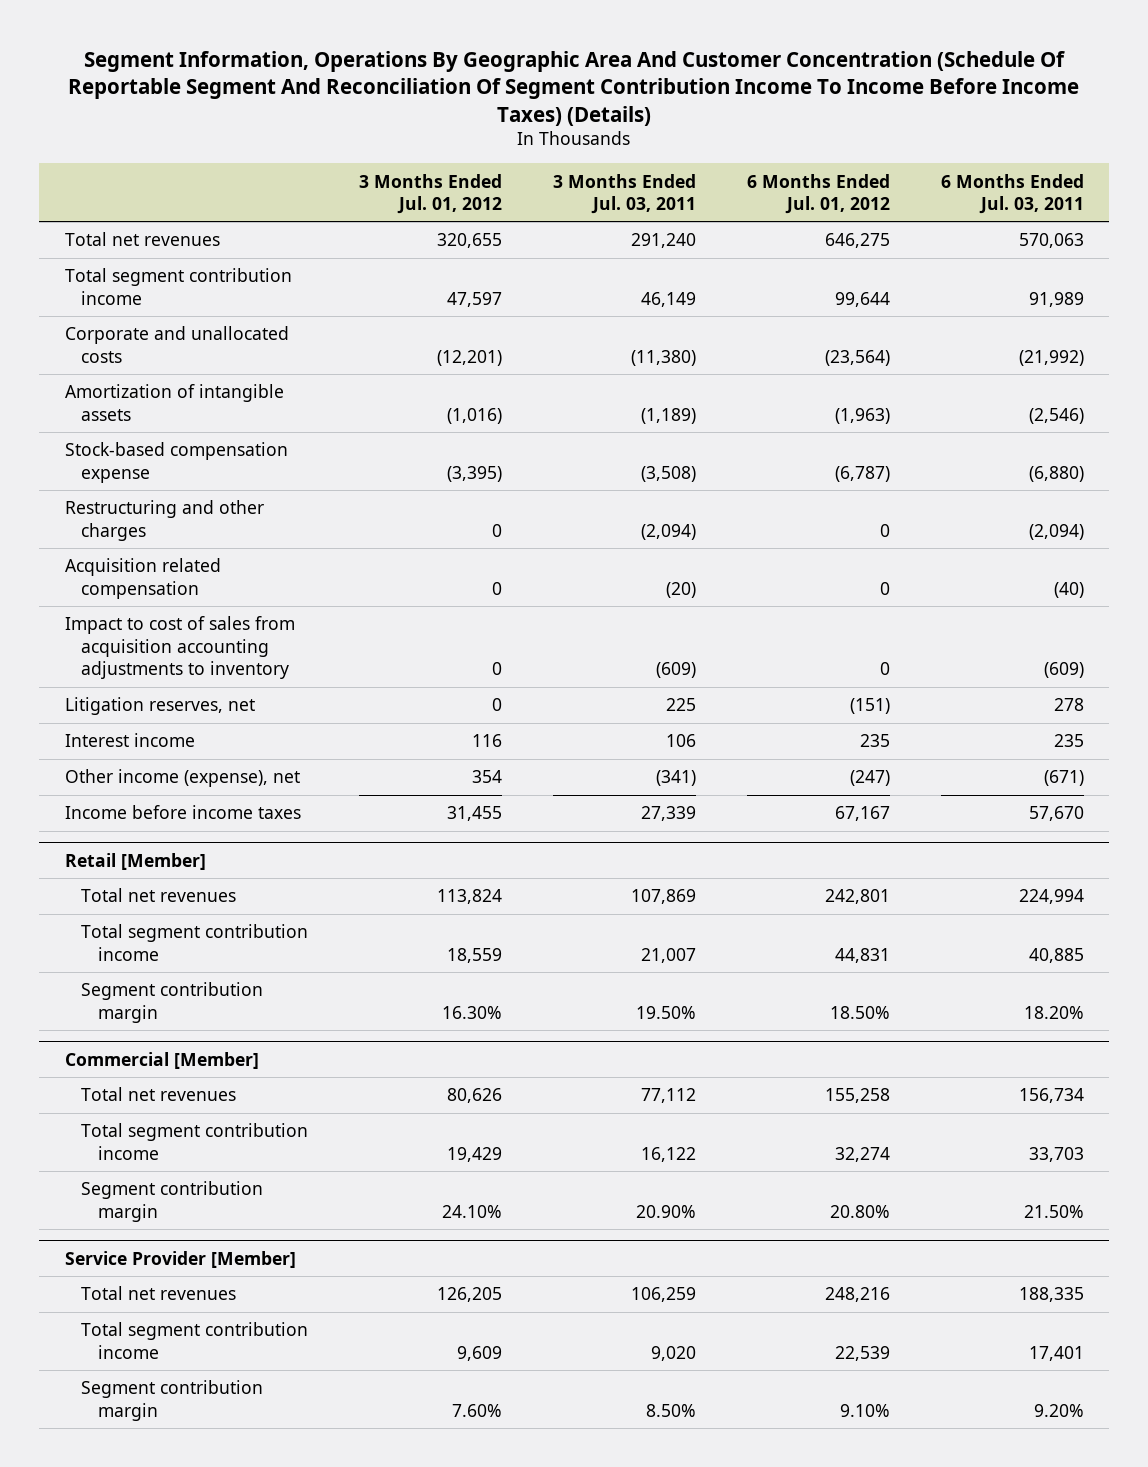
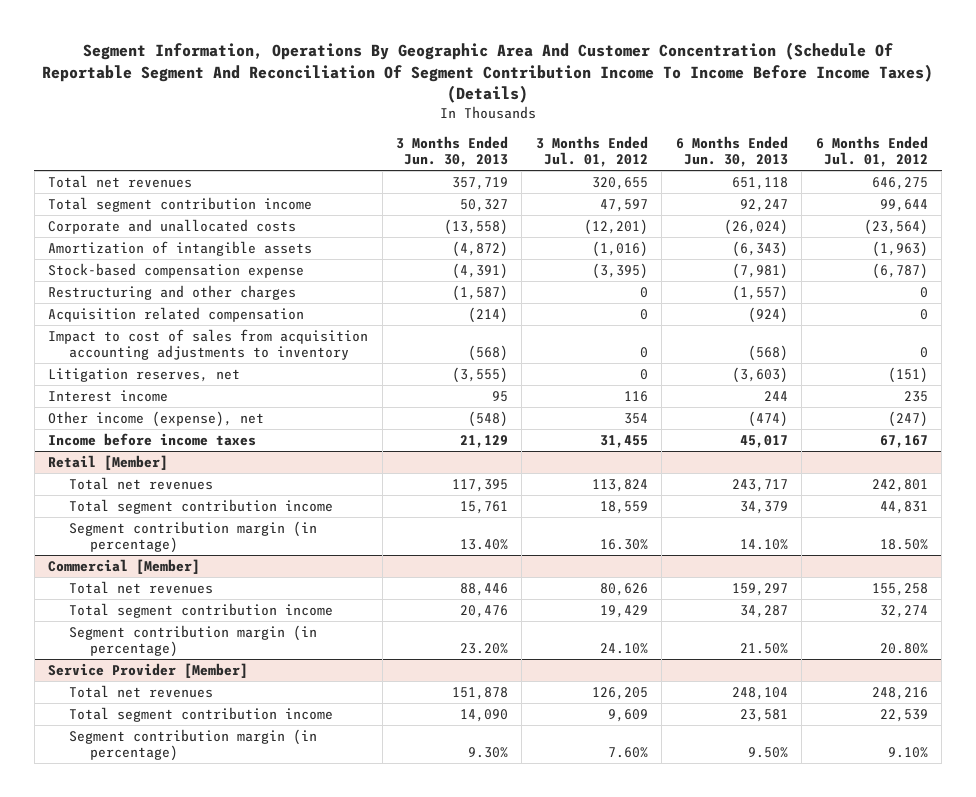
- | 3 Months Ended Jul. 01, 2012 | 3 Months Ended Jul. 03, 2011 | 6 Months Ended Jul. 01, 2012 | 6 Months Ended Jul. 03, 2011
+ | 3 Months Ended Jun. 30, 2013 | 3 Months Ended Jul. 01, 2012 | 6 Months Ended Jun. 30, 2013 | 6 Months Ended Jul. 01, 2012
@ Retail [Member]
- Segment contribution margin | 16.30% | 19.50% | 18.50% | 18.20%
+ Segment contribution margin (in percentage) | 13.40% | 16.30% | 14.10% | 18.50%
@ Commercial [Member]
- Segment contribution margin | 24.10% | 20.90% | 20.80% | 21.50%
+ Segment contribution margin (in percentage) | 23.20% | 24.10% | 21.50% | 20.80%
@ Service Provider [Member]
- Segment contribution margin | 7.60% | 8.50% | 9.10% | 9.20%
+ Segment contribution margin (in percentage) | 9.30% | 7.60% | 9.50% | 9.10%

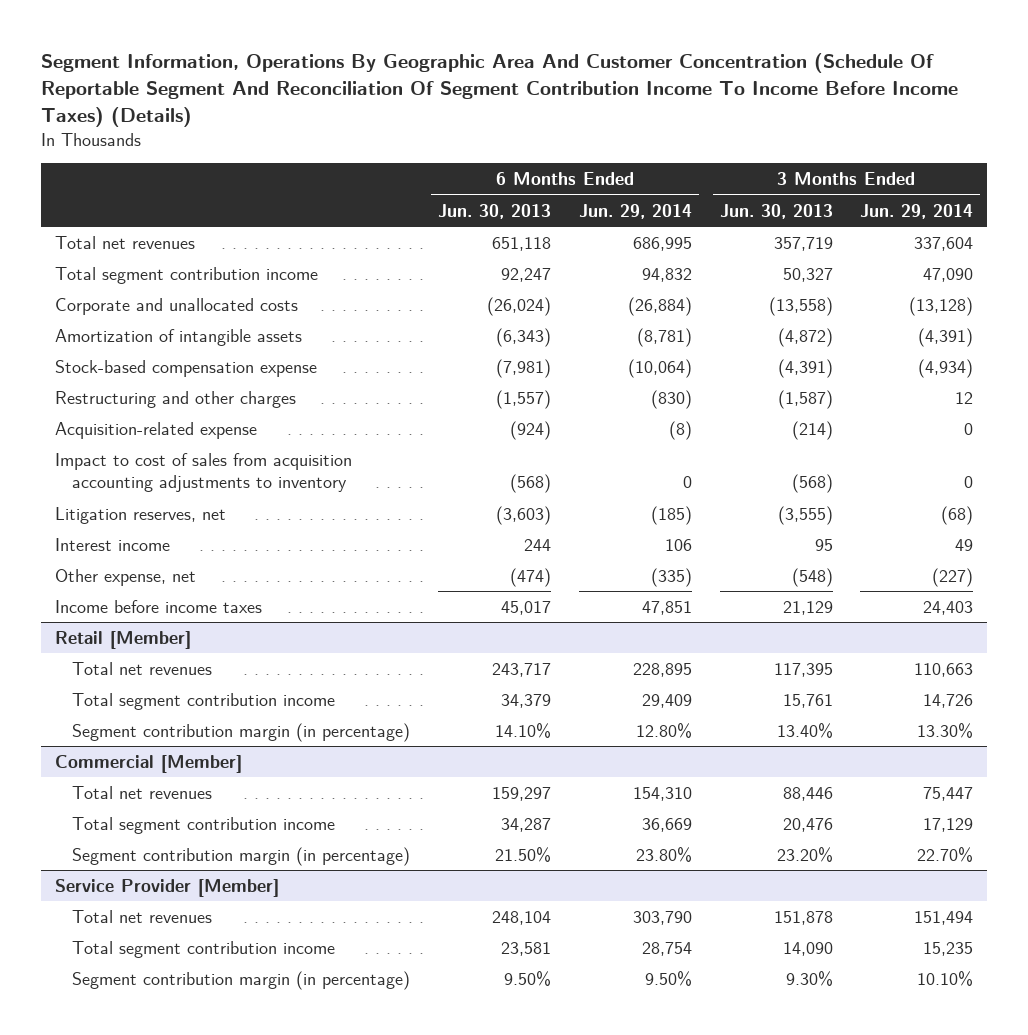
- | 3 Months Ended Jun. 30, 2013 | 3 Months Ended Jul. 01, 2012 | 6 Months Ended Jun. 30, 2013 | 6 Months Ended Jul. 01, 2012
+ | 6 Months Ended Jun. 30, 2013 | 6 Months Ended Jun. 29, 2014 | 3 Months Ended Jun. 30, 2013 | 3 Months Ended Jun. 29, 2014
- Acquisition related compensation | (214) | 0 | (924) | 0
+ Acquisition-related expense | (924) | (8) | (214) | 0
- Other income (expense), net | (548) | 354 | (474) | (247)
+ Other expense, net | (474) | (335) | (548) | (227)

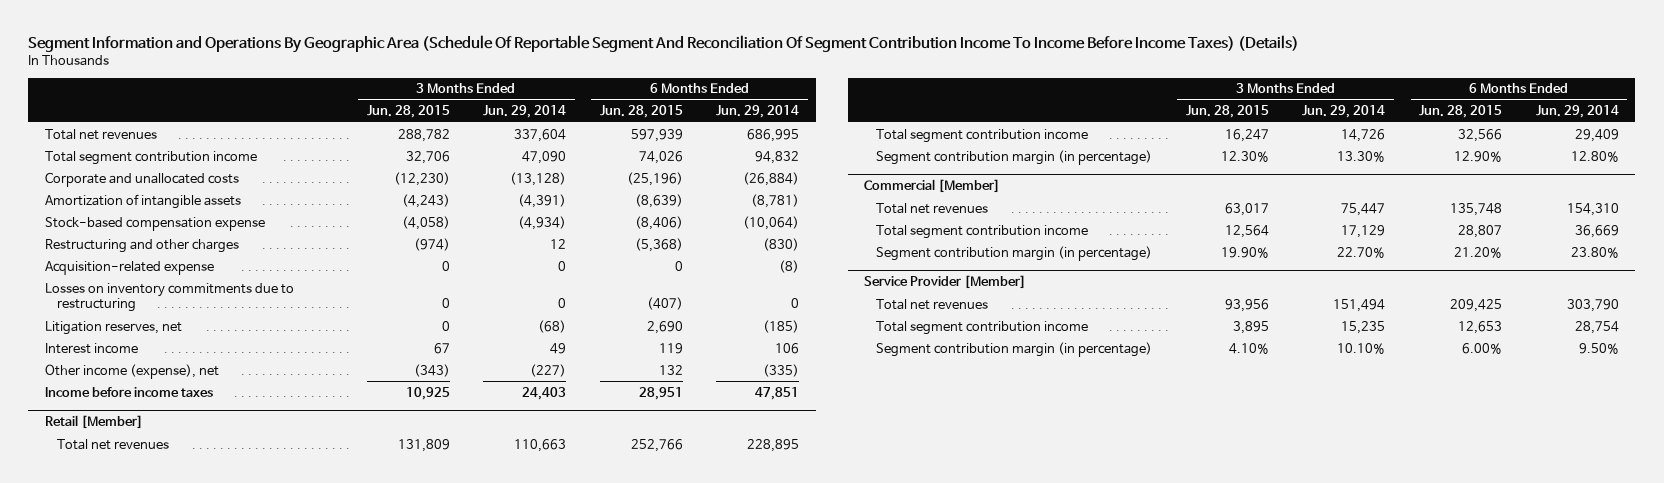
- Segment Information, Operations By Geographic Area And Customer Concentration (Schedule Of Reportable Segment And Reconciliation Of Segment Contribution Income To Income Before Income Taxes) (Details)
+ Segment Information and Operations By Geographic Area (Schedule Of Reportable Segment And Reconciliation Of Segment Contribution Income To Income Before Income Taxes) (Details)
- | 6 Months Ended Jun. 30, 2013 | 6 Months Ended Jun. 29, 2014 | 3 Months Ended Jun. 30, 2013 | 3 Months Ended Jun. 29, 2014
+ | 3 Months Ended Jun. 28, 2015 | 3 Months Ended Jun. 29, 2014 | 6 Months Ended Jun. 28, 2015 | 6 Months Ended Jun. 29, 2014
- Impact to cost of sales from acquisition accounting adjustments to inventory | (568) | 0 | (568) | 0
+ Losses on inventory commitments due to restructuring | 0 | 0 | (407) | 0
- Other expense, net | (474) | (335) | (548) | (227)
+ Other income (expense), net | (343) | (227) | 132 | (335)

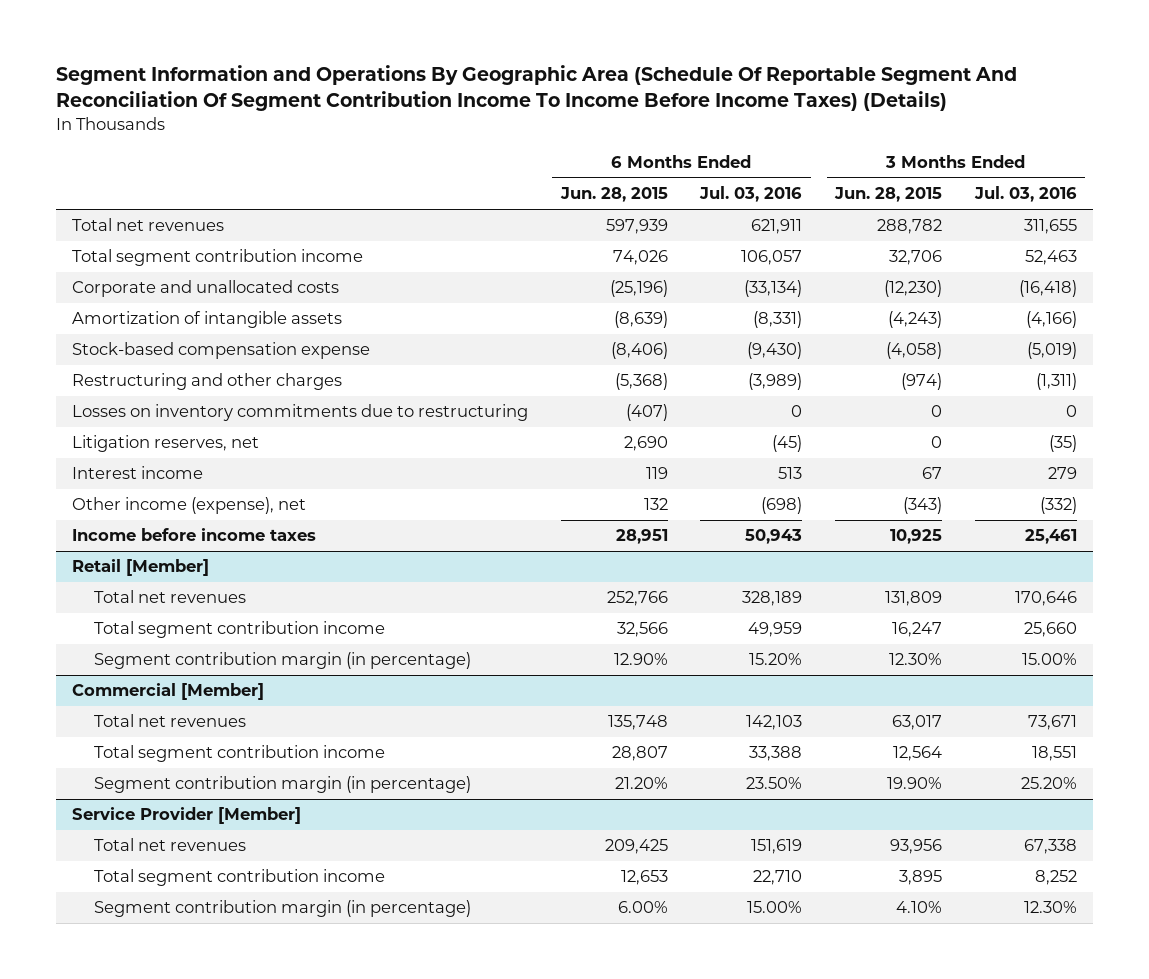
- | 3 Months Ended Jun. 28, 2015 | 3 Months Ended Jun. 29, 2014 | 6 Months Ended Jun. 28, 2015 | 6 Months Ended Jun. 29, 2014
+ | 6 Months Ended Jun. 28, 2015 | 6 Months Ended Jul. 03, 2016 | 3 Months Ended Jun. 28, 2015 | 3 Months Ended Jul. 03, 2016
- Acquisition-related expense | 0 | 0 | 0 | (8)

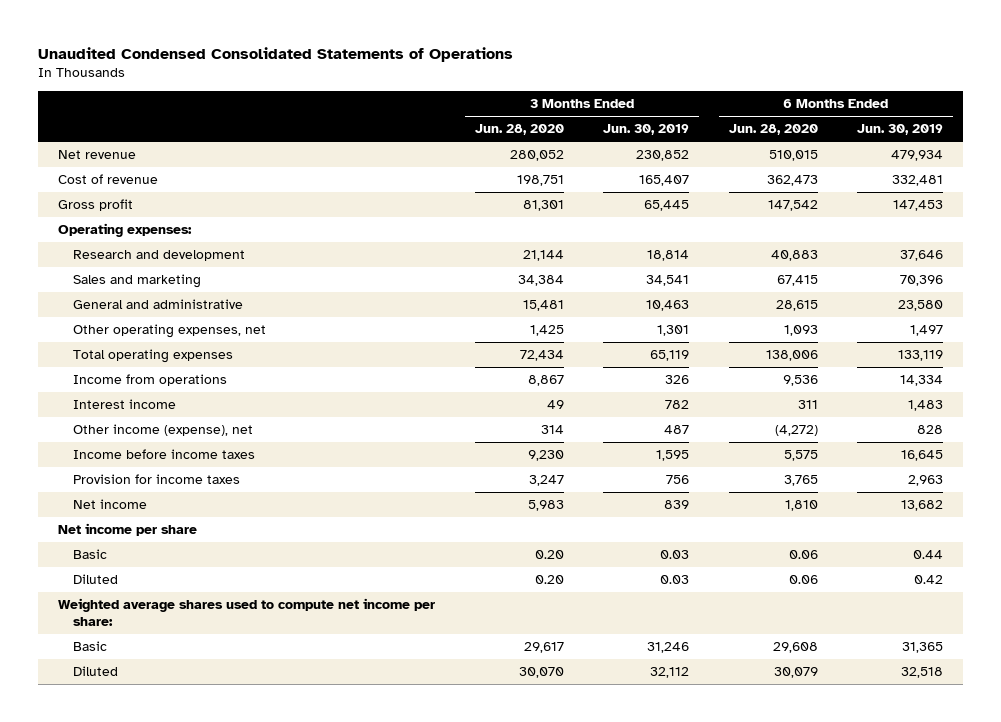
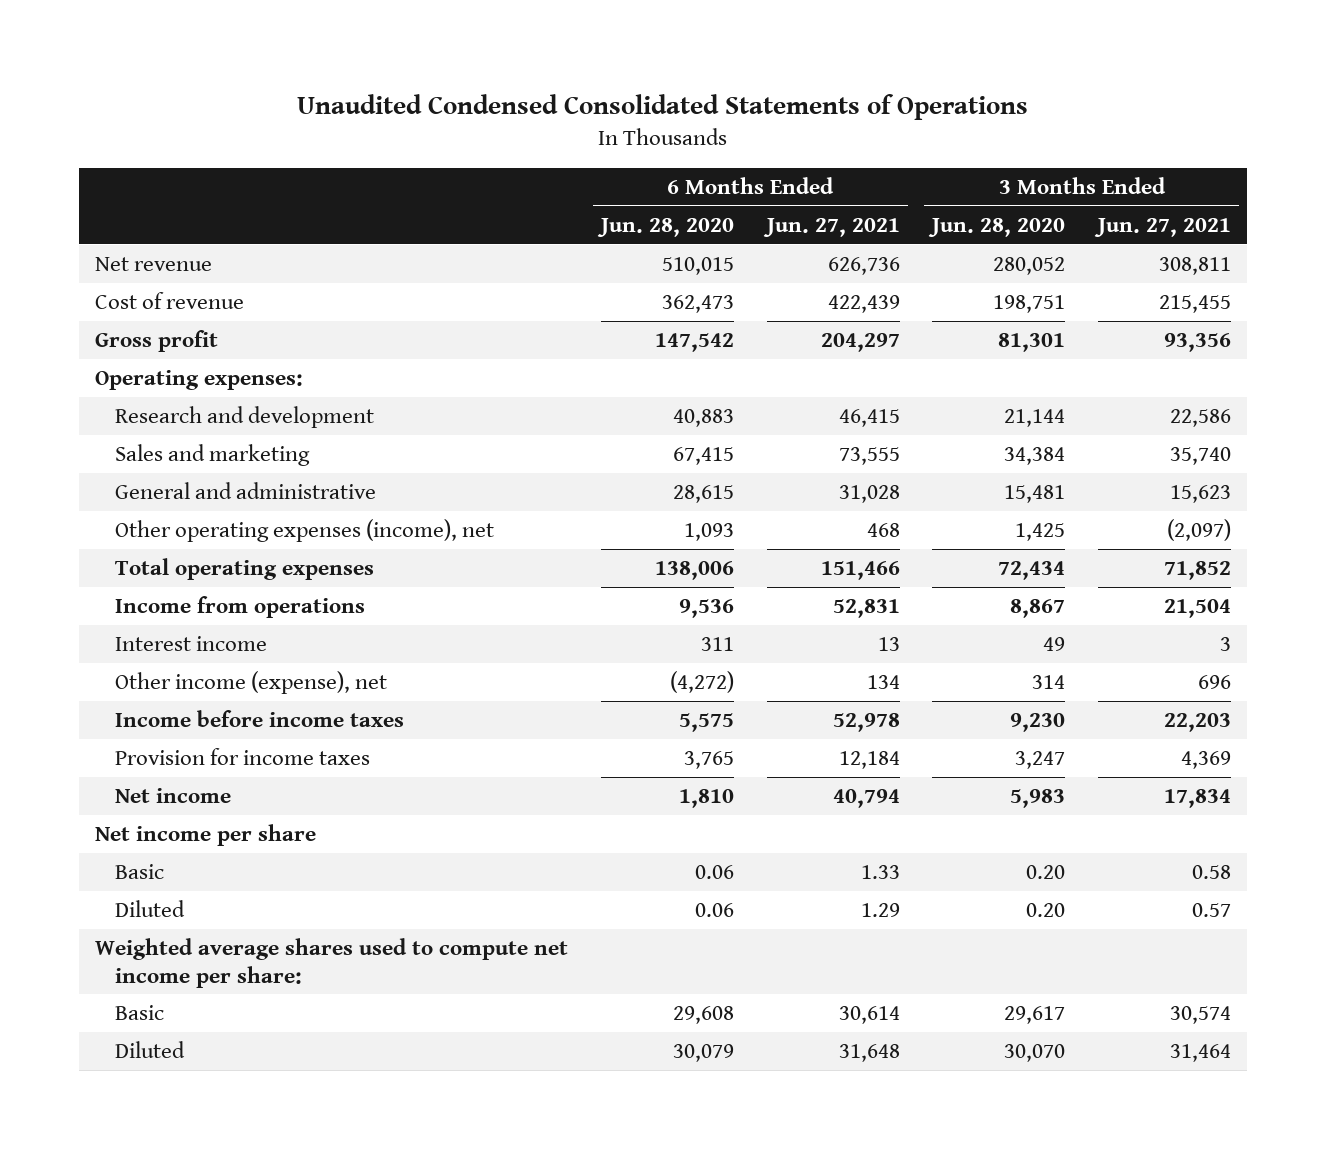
- | 3 Months Ended Jun. 28, 2020 | 3 Months Ended Jun. 30, 2019 | 6 Months Ended Jun. 28, 2020 | 6 Months Ended Jun. 30, 2019
+ | 6 Months Ended Jun. 28, 2020 | 6 Months Ended Jun. 27, 2021 | 3 Months Ended Jun. 28, 2020 | 3 Months Ended Jun. 27, 2021
- Other operating expenses, net | 1,425 | 1,301 | 1,093 | 1,497
+ Other operating expenses (income), net | 1,093 | 468 | 1,425 | (2,097)

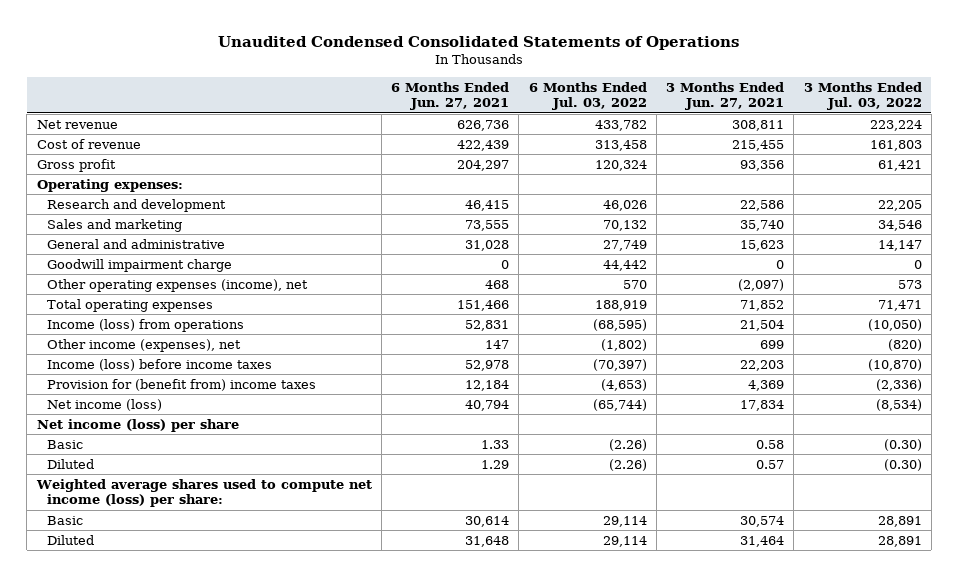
- | 6 Months Ended Jun. 28, 2020 | 6 Months Ended Jun. 27, 2021 | 3 Months Ended Jun. 28, 2020 | 3 Months Ended Jun. 27, 2021
+ | 6 Months Ended Jun. 27, 2021 | 6 Months Ended Jul. 03, 2022 | 3 Months Ended Jun. 27, 2021 | 3 Months Ended Jul. 03, 2022
+ Goodwill impairment charge | 0 | 44,442 | 0 | 0
- Income from operations | 9,536 | 52,831 | 8,867 | 21,504
- Interest income | 311 | 13 | 49 | 3
- Other income (expense), net | (4,272) | 134 | 314 | 696
- Income before income taxes | 5,575 | 52,978 | 9,230 | 22,203
- Provision for income taxes | 3,765 | 12,184 | 3,247 | 4,369
- Net income | 1,810 | 40,794 | 5,983 | 17,834
- Net income per share
+ Income (loss) from operations | 52,831 | (68,595) | 21,504 | (10,050)
+ Other income (expenses), net | 147 | (1,802) | 699 | (820)
+ Income (loss) before income taxes | 52,978 | (70,397) | 22,203 | (10,870)
+ Provision for (benefit from) income taxes | 12,184 | (4,653) | 4,369 | (2,336)
+ Net income (loss) | 40,794 | (65,744) | 17,834 | (8,534)
+ Net income (loss) per share
- Weighted average shares used to compute net income per share:
+ Weighted average shares used to compute net income (loss) per share:

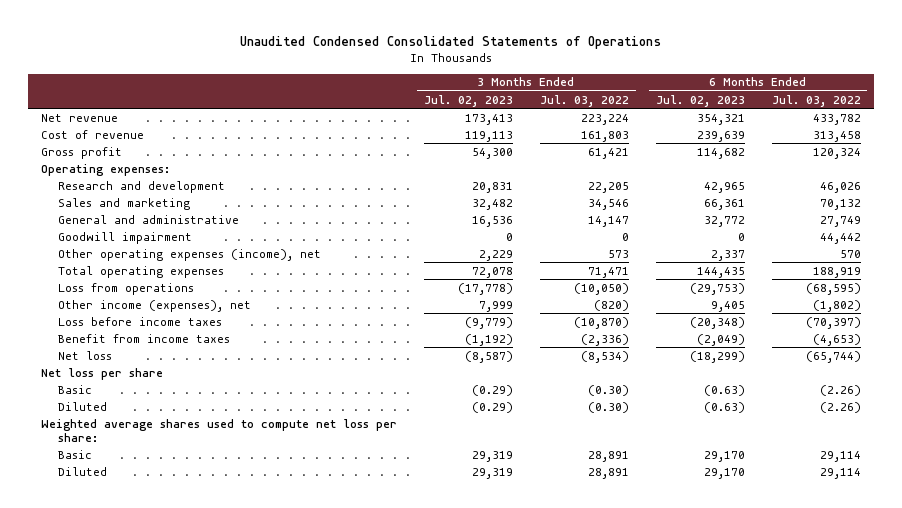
- | 6 Months Ended Jun. 27, 2021 | 6 Months Ended Jul. 03, 2022 | 3 Months Ended Jun. 27, 2021 | 3 Months Ended Jul. 03, 2022
+ | 3 Months Ended Jul. 02, 2023 | 3 Months Ended Jul. 03, 2022 | 6 Months Ended Jul. 02, 2023 | 6 Months Ended Jul. 03, 2022
- Goodwill impairment charge | 0 | 44,442 | 0 | 0
+ Goodwill impairment | 0 | 0 | 0 | 44,442
- Income (loss) from operations | 52,831 | (68,595) | 21,504 | (10,050)
+ Loss from operations | (17,778) | (10,050) | (29,753) | (68,595)
- Income (loss) before income taxes | 52,978 | (70,397) | 22,203 | (10,870)
- Provision for (benefit from) income taxes | 12,184 | (4,653) | 4,369 | (2,336)
- Net income (loss) | 40,794 | (65,744) | 17,834 | (8,534)
- Net income (loss) per share
+ Loss before income taxes | (9,779) | (10,870) | (20,348) | (70,397)
+ Benefit from income taxes | (1,192) | (2,336) | (2,049) | (4,653)
+ Net loss | (8,587) | (8,534) | (18,299) | (65,744)
+ Net loss per share
- Weighted average shares used to compute net income (loss) per share:
+ Weighted average shares used to compute net loss per share:

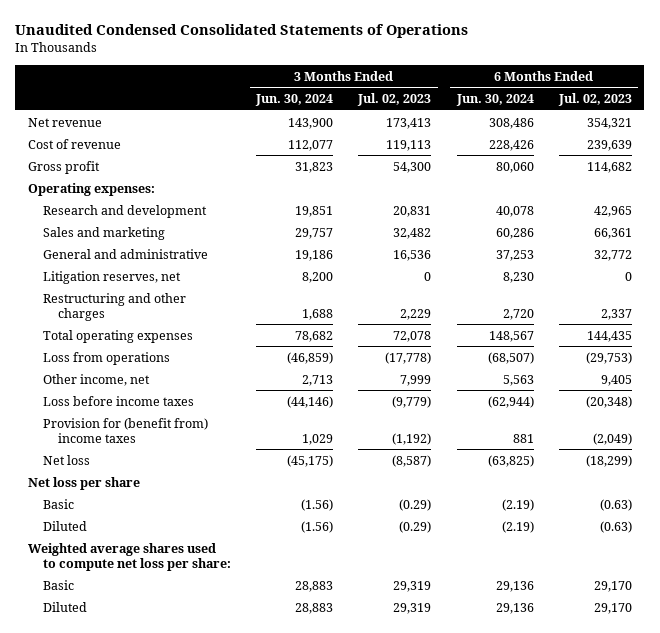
- | 3 Months Ended Jul. 02, 2023 | 3 Months Ended Jul. 03, 2022 | 6 Months Ended Jul. 02, 2023 | 6 Months Ended Jul. 03, 2022
+ | 3 Months Ended Jun. 30, 2024 | 3 Months Ended Jul. 02, 2023 | 6 Months Ended Jun. 30, 2024 | 6 Months Ended Jul. 02, 2023
- Goodwill impairment | 0 | 0 | 0 | 44,442
- Other operating expenses (income), net | 2,229 | 573 | 2,337 | 570
+ Litigation reserves, net | 8,200 | 0 | 8,230 | 0
+ Restructuring and other charges | 1,688 | 2,229 | 2,720 | 2,337
- Other income (expenses), net | 7,999 | (820) | 9,405 | (1,802)
+ Other income, net | 2,713 | 7,999 | 5,563 | 9,405
- Benefit from income taxes | (1,192) | (2,336) | (2,049) | (4,653)
+ Provision for (benefit from) income taxes | 1,029 | (1,192) | 881 | (2,049)

